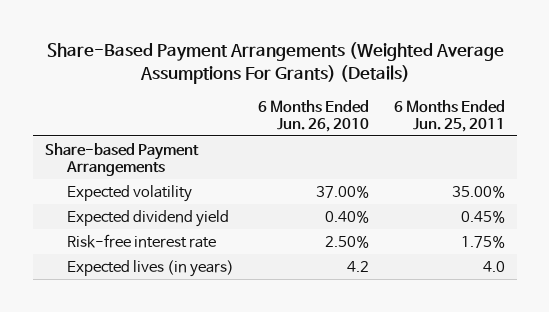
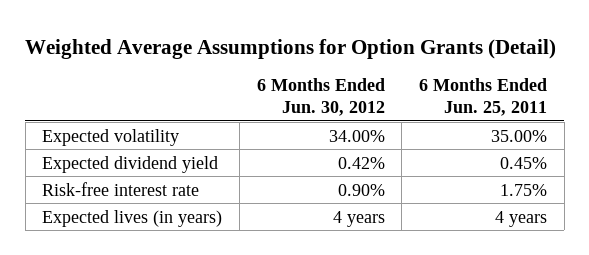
- Share-Based Payment Arrangements (Weighted Average Assumptions For Grants) (Details)
+ Weighted Average Assumptions for Option Grants (Detail)
- | 6 Months Ended Jun. 26, 2010 | 6 Months Ended Jun. 25, 2011
+ | 6 Months Ended Jun. 30, 2012 | 6 Months Ended Jun. 25, 2011
- Share-based Payment Arrangements
- Expected lives (in years) | 4.2 | 4.0
+ Expected lives (in years) | 4 years | 4 years

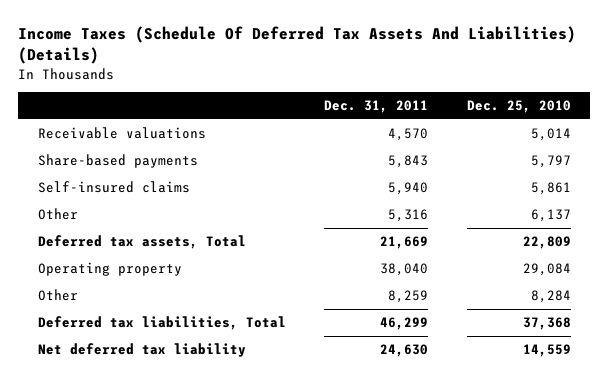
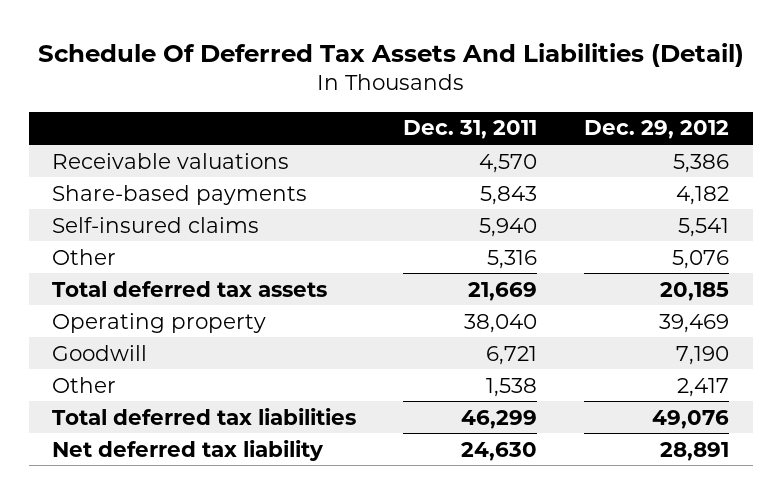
- Income Taxes (Schedule Of Deferred Tax Assets And Liabilities) (Details)
+ Schedule Of Deferred Tax Assets And Liabilities (Detail)
- | Dec. 31, 2011 | Dec. 25, 2010
+ | Dec. 31, 2011 | Dec. 29, 2012
- Deferred tax assets, Total | 21,669 | 22,809
+ Total deferred tax assets | 21,669 | 20,185
- Other | 8,259 | 8,284
- Deferred tax liabilities, Total | 46,299 | 37,368
+ Goodwill | 6,721 | 7,190
+ Other | 1,538 | 2,417
+ Total deferred tax liabilities | 46,299 | 49,076

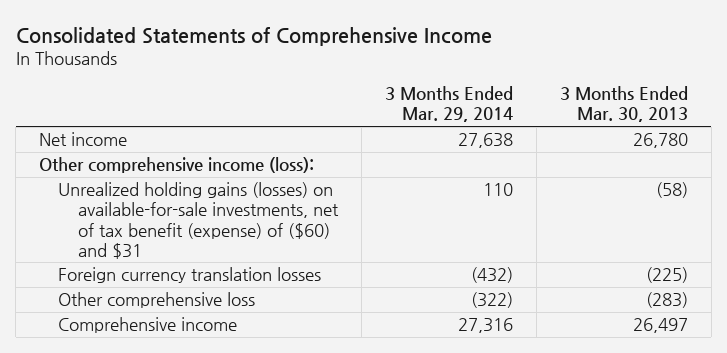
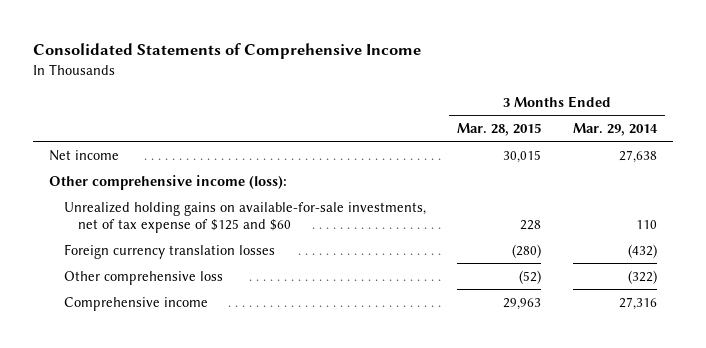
- | 3 Months Ended Mar. 29, 2014 | 3 Months Ended Mar. 30, 2013
+ | 3 Months Ended Mar. 28, 2015 | 3 Months Ended Mar. 29, 2014
- Unrealized holding gains (losses) on available-for-sale investments, net of tax benefit (expense) of ($60) and $31 | 110 | (58)
+ Unrealized holding gains on available-for-sale investments, net of tax expense of $125 and $60 | 228 | 110

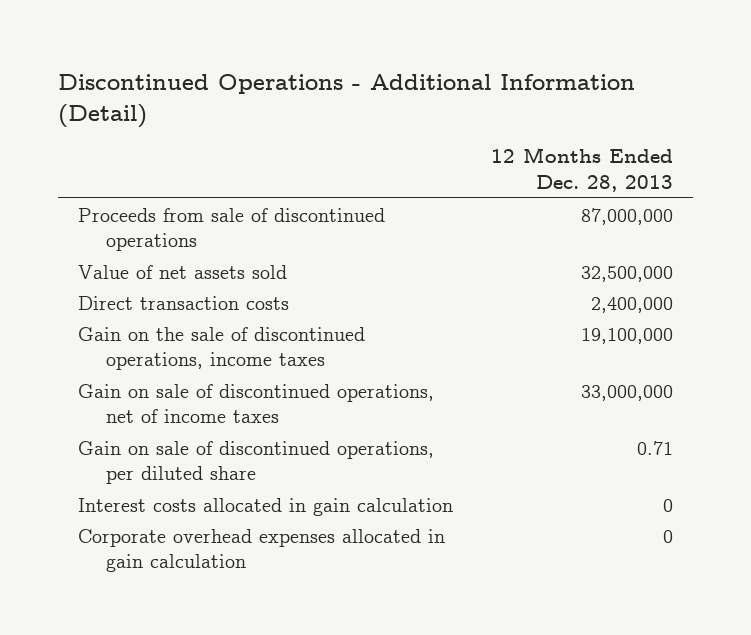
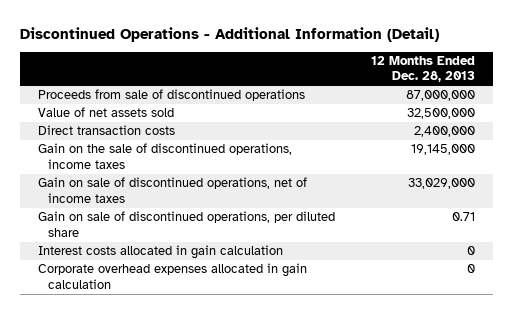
- Gain on the sale of discontinued operations, income taxes | 19,100,000
- Gain on sale of discontinued operations, net of income taxes | 33,000,000
+ Gain on the sale of discontinued operations, income taxes | 19,145,000
+ Gain on sale of discontinued operations, net of income taxes | 33,029,000

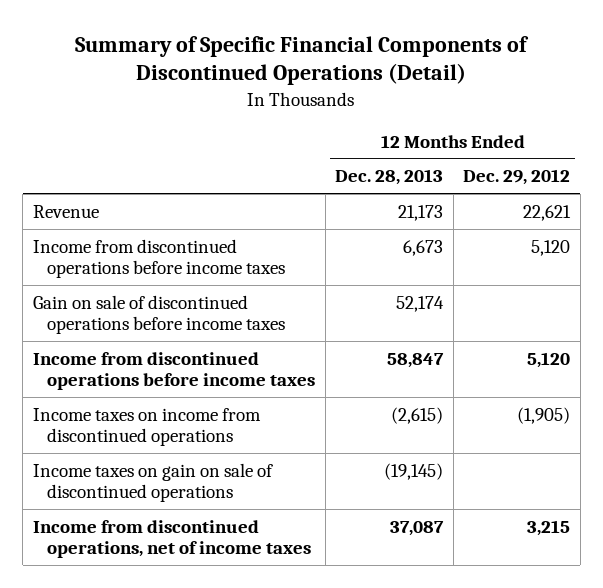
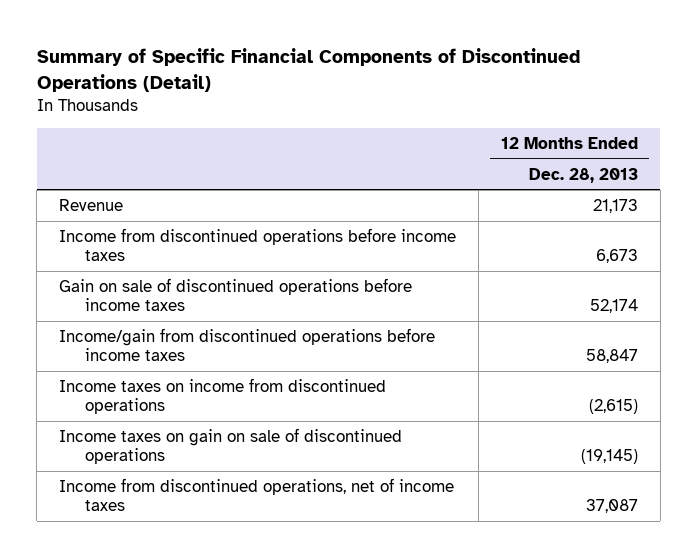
- | 12 Months Ended Dec. 28, 2013 | 12 Months Ended Dec. 29, 2012
+ | 12 Months Ended Dec. 28, 2013
- Income from discontinued operations before income taxes | 58,847 | 5,120
+ Income/gain from discontinued operations before income taxes | 58,847

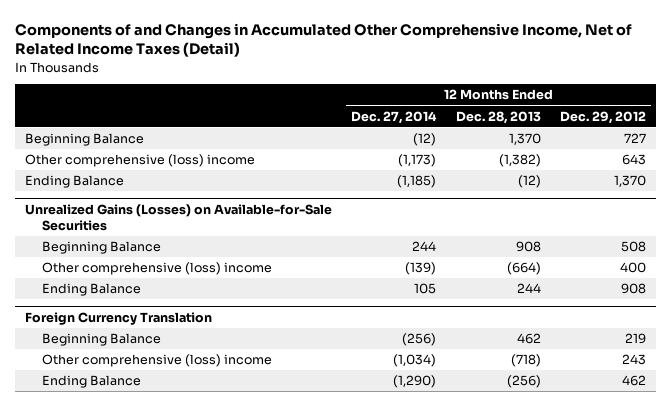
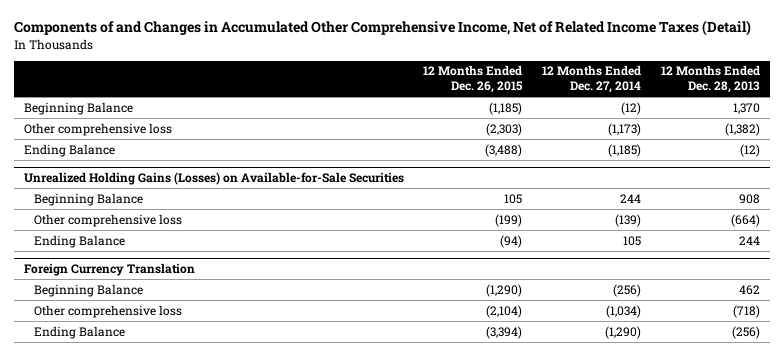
- | 12 Months Ended Dec. 27, 2014 | 12 Months Ended Dec. 28, 2013 | 12 Months Ended Dec. 29, 2012
+ | 12 Months Ended Dec. 26, 2015 | 12 Months Ended Dec. 27, 2014 | 12 Months Ended Dec. 28, 2013
- Other comprehensive (loss) income | (1,173) | (1,382) | 643
+ Other comprehensive loss | (2,303) | (1,173) | (1,382)
- Unrealized Gains (Losses) on Available-for-Sale Securities
+ Unrealized Holding Gains (Losses) on Available-for-Sale Securities
- Other comprehensive (loss) income | (139) | (664) | 400
+ Other comprehensive loss | (199) | (139) | (664)
@ Foreign Currency Translation
- Other comprehensive (loss) income | (1,034) | (718) | 243
+ Other comprehensive loss | (2,104) | (1,034) | (718)

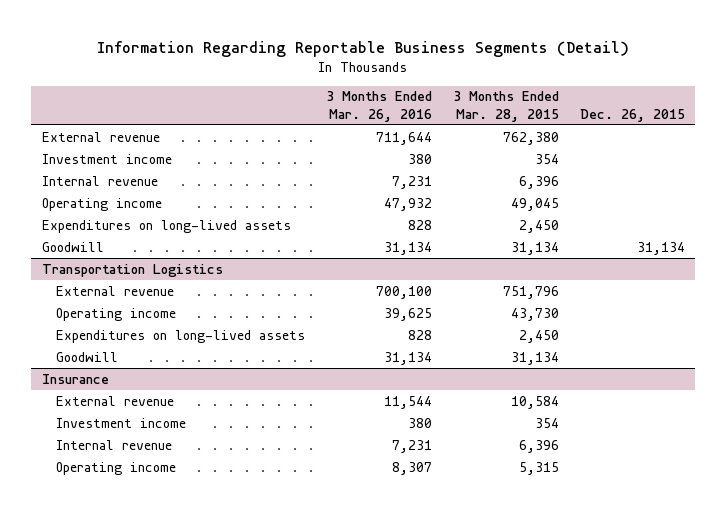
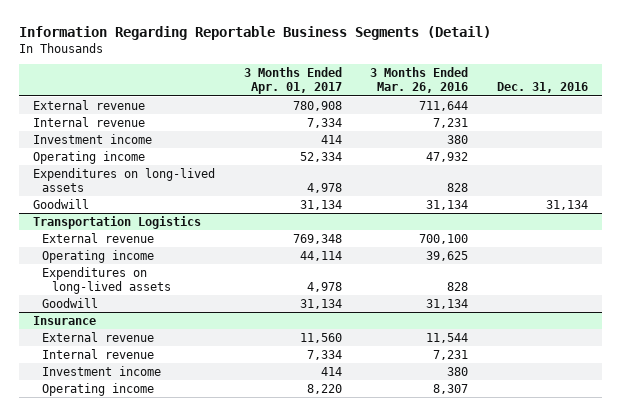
- | 3 Months Ended Mar. 26, 2016 | 3 Months Ended Mar. 28, 2015 | Dec. 26, 2015
+ | 3 Months Ended Apr. 01, 2017 | 3 Months Ended Mar. 26, 2016 | Dec. 31, 2016
moved down: Investment income | 414 | 380 |
@ Insurance
moved down: Investment income | 414 | 380 |

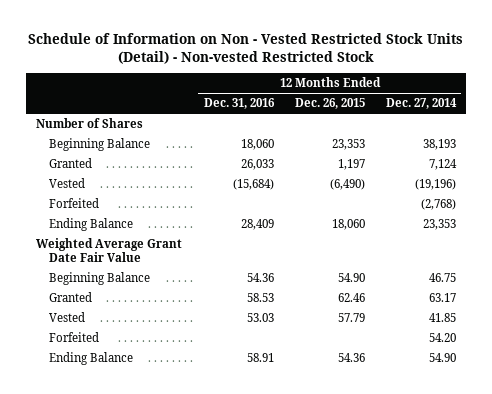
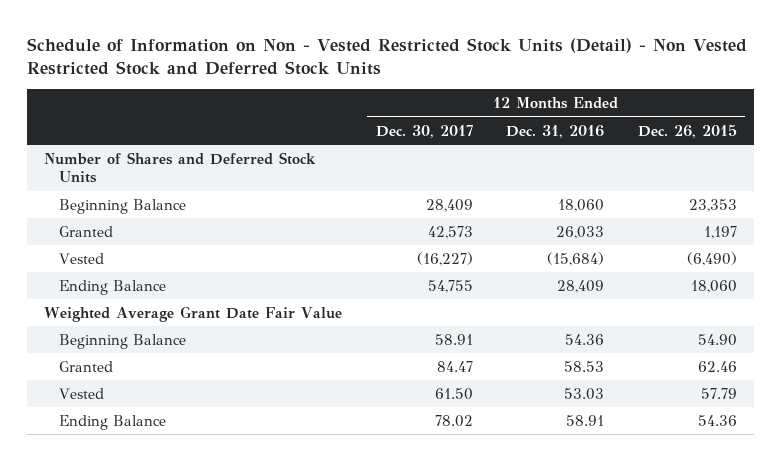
- Schedule of Information on Non - Vested Restricted Stock Units (Detail) - Non-vested Restricted Stock
+ Schedule of Information on Non - Vested Restricted Stock Units (Detail) - Non Vested Restricted Stock and Deferred Stock Units
- | 12 Months Ended Dec. 31, 2016 | 12 Months Ended Dec. 26, 2015 | 12 Months Ended Dec. 27, 2014
+ | 12 Months Ended Dec. 30, 2017 | 12 Months Ended Dec. 31, 2016 | 12 Months Ended Dec. 26, 2015
- Number of Shares
+ Number of Shares and Deferred Stock Units
- Forfeited | | | (2,768)
- Forfeited | | | 54.20

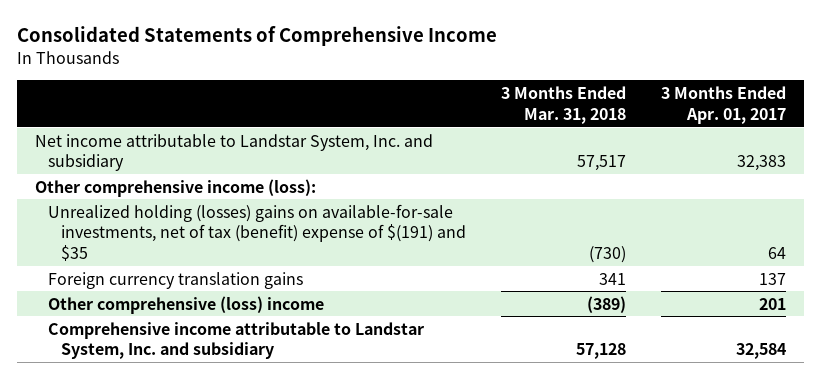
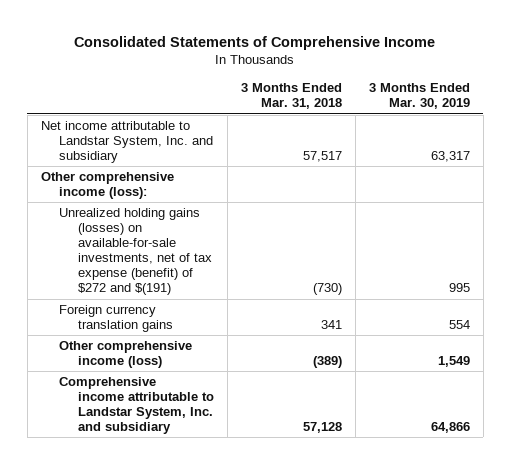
- | 3 Months Ended Mar. 31, 2018 | 3 Months Ended Apr. 01, 2017
+ | 3 Months Ended Mar. 31, 2018 | 3 Months Ended Mar. 30, 2019
- Unrealized holding (losses) gains on available-for-sale investments, net of tax (benefit) expense of $(191) and $35 | (730) | 64
+ Unrealized holding gains (losses) on available-for-sale investments, net of tax expense (benefit) of $272 and $(191) | (730) | 995
- Other comprehensive (loss) income | (389) | 201
+ Other comprehensive income (loss) | (389) | 1,549

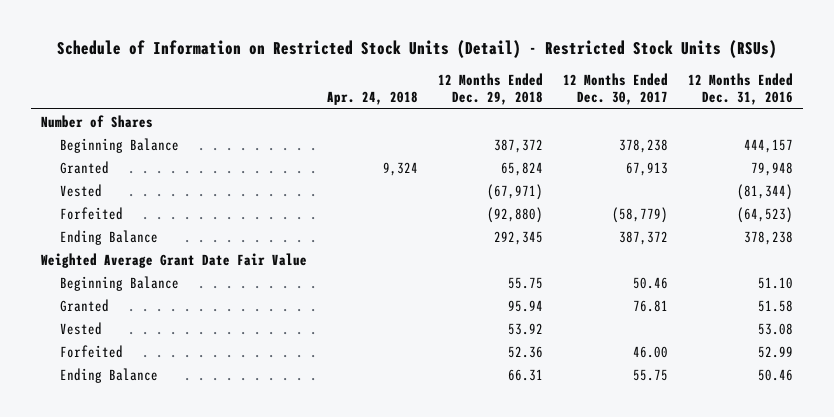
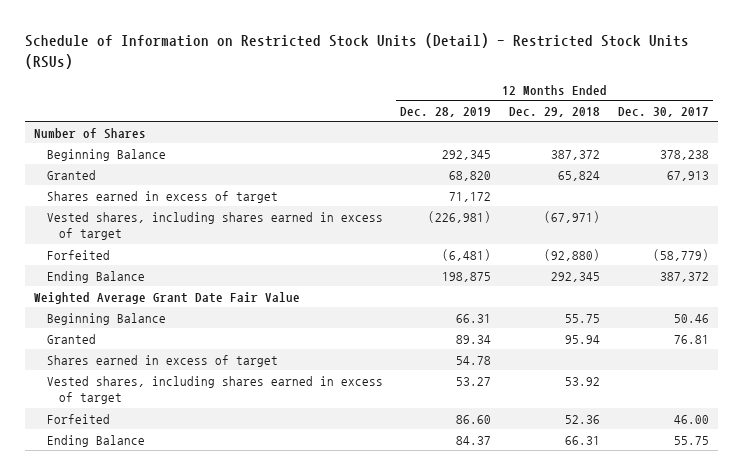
- | Apr. 24, 2018 | 12 Months Ended Dec. 29, 2018 | 12 Months Ended Dec. 30, 2017 | 12 Months Ended Dec. 31, 2016
+ | 12 Months Ended Dec. 28, 2019 | 12 Months Ended Dec. 29, 2018 | 12 Months Ended Dec. 30, 2017
- Vested | | (67,971) | | (81,344)
+ Shares earned in excess of target | 71,172 | |
+ Vested shares, including shares earned in excess of target | (226,981) | (67,971) |
- Vested | | 53.92 | | 53.08
+ Shares earned in excess of target | 54.78 | |
+ Vested shares, including shares earned in excess of target | 53.27 | 53.92 |

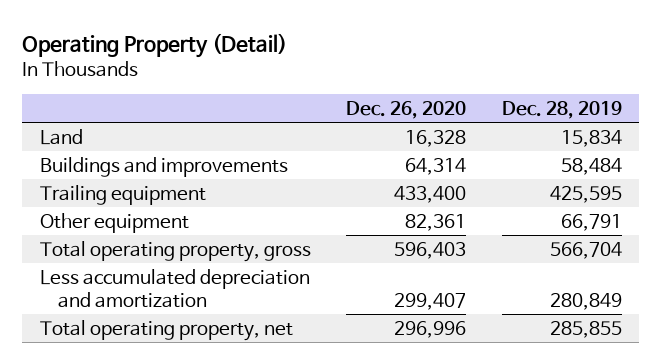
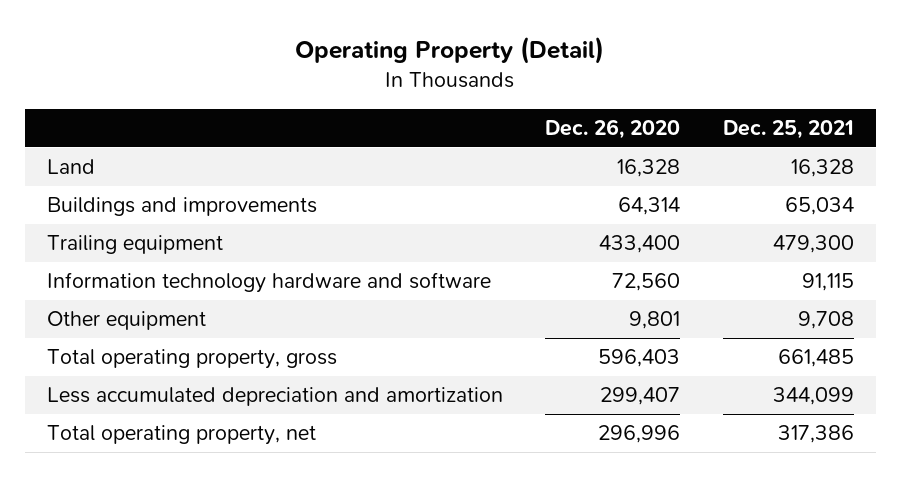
- | Dec. 26, 2020 | Dec. 28, 2019
+ | Dec. 26, 2020 | Dec. 25, 2021
- Other equipment | 82,361 | 66,791
+ Information technology hardware and software | 72,560 | 91,115
+ Other equipment | 9,801 | 9,708

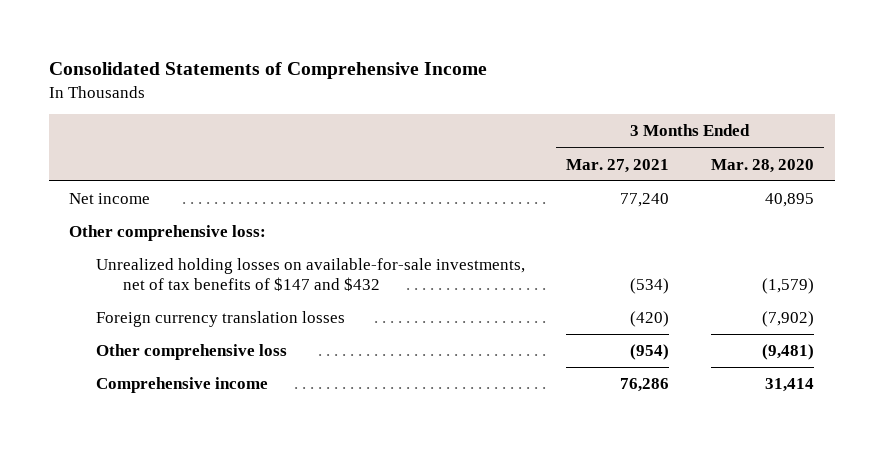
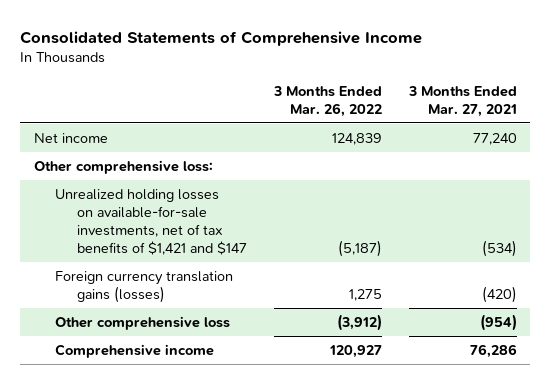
- | 3 Months Ended Mar. 27, 2021 | 3 Months Ended Mar. 28, 2020
+ | 3 Months Ended Mar. 26, 2022 | 3 Months Ended Mar. 27, 2021
- Unrealized holding losses on available-for-sale investments, net of tax benefits of $147 and $432 | (534) | (1,579)
- Foreign currency translation losses | (420) | (7,902)
+ Unrealized holding losses on available-for-sale investments, net of tax benefits of $1,421 and $147 | (5,187) | (534)
+ Foreign currency translation gains (losses) | 1,275 | (420)

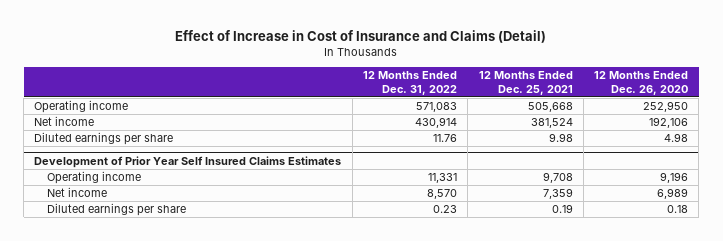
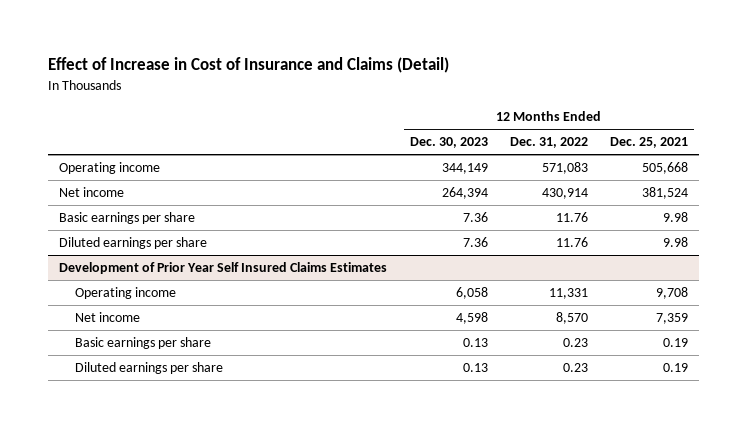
- | 12 Months Ended Dec. 31, 2022 | 12 Months Ended Dec. 25, 2021 | 12 Months Ended Dec. 26, 2020
+ | 12 Months Ended Dec. 30, 2023 | 12 Months Ended Dec. 31, 2022 | 12 Months Ended Dec. 25, 2021
+ Basic earnings per share | 7.36 | 11.76 | 9.98
@ Development of Prior Year Self Insured Claims Estimates
+ Basic earnings per share | 0.13 | 0.23 | 0.19

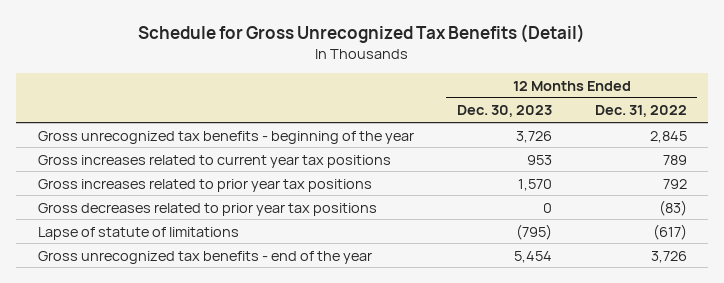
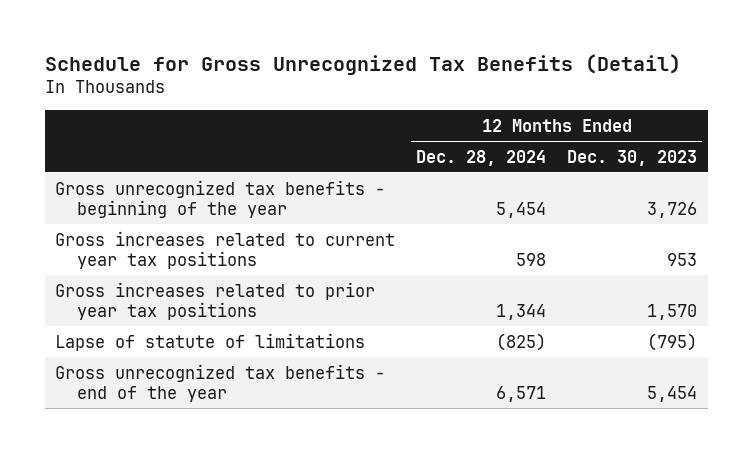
- | 12 Months Ended Dec. 30, 2023 | 12 Months Ended Dec. 31, 2022
+ | 12 Months Ended Dec. 28, 2024 | 12 Months Ended Dec. 30, 2023
- Gross decreases related to prior year tax positions | 0 | (83)

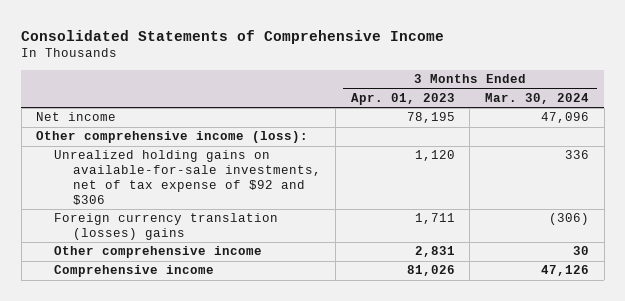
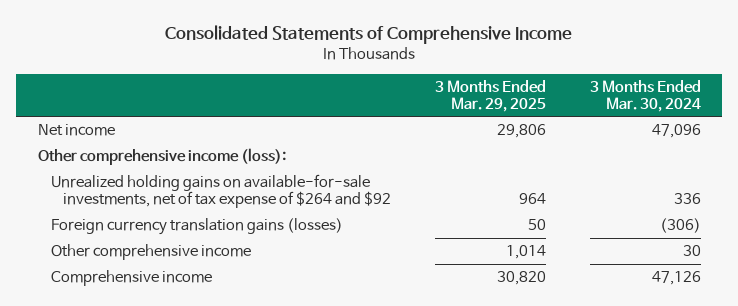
- | 3 Months Ended Apr. 01, 2023 | 3 Months Ended Mar. 30, 2024
+ | 3 Months Ended Mar. 29, 2025 | 3 Months Ended Mar. 30, 2024
- Unrealized holding gains on available-for-sale investments, net of tax expense of $92 and $306 | 1,120 | 336
- Foreign currency translation (losses) gains | 1,711 | (306)
+ Unrealized holding gains on available-for-sale investments, net of tax expense of $264 and $92 | 964 | 336
+ Foreign currency translation gains (losses) | 50 | (306)

